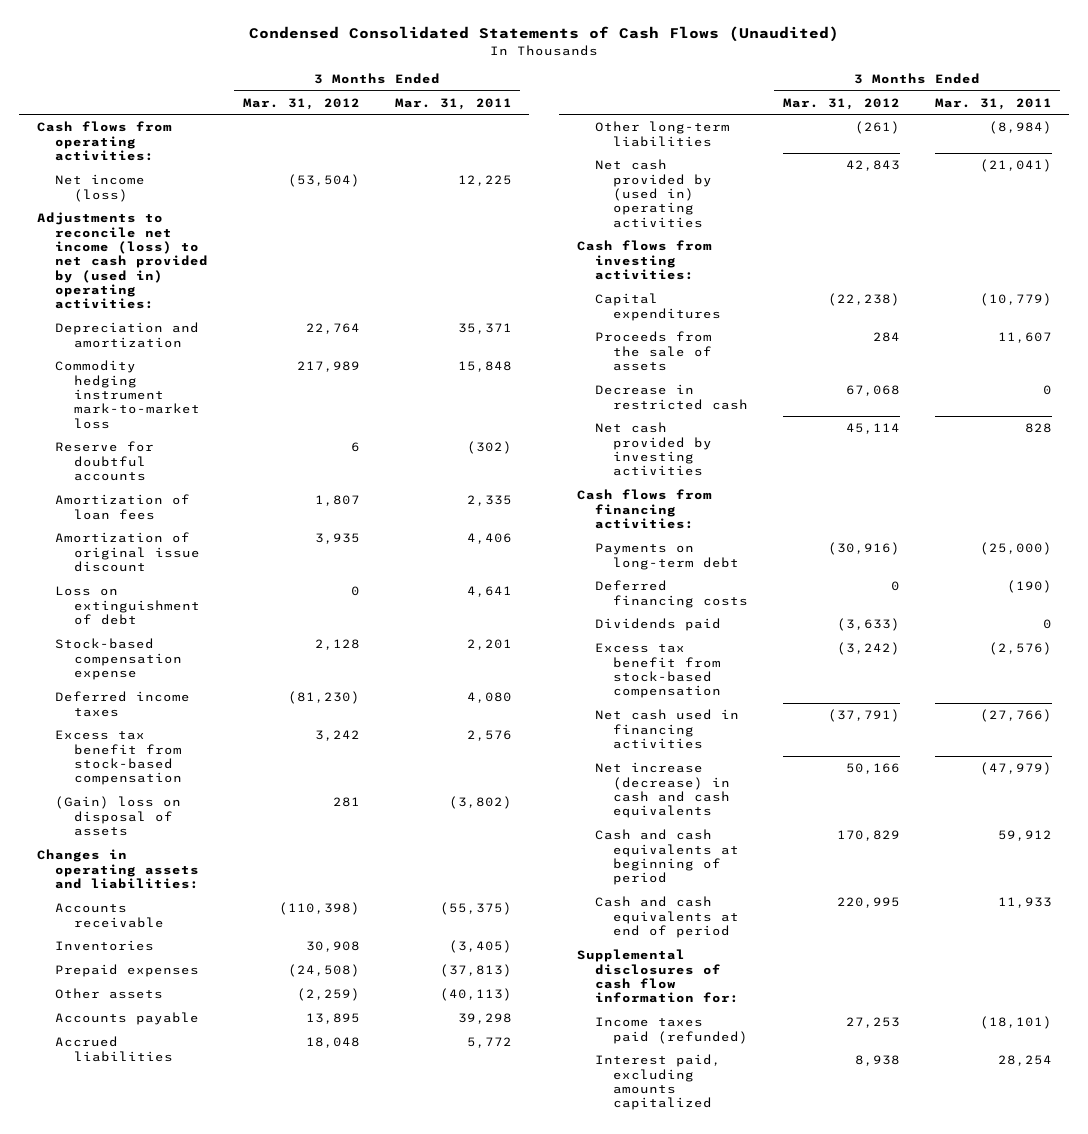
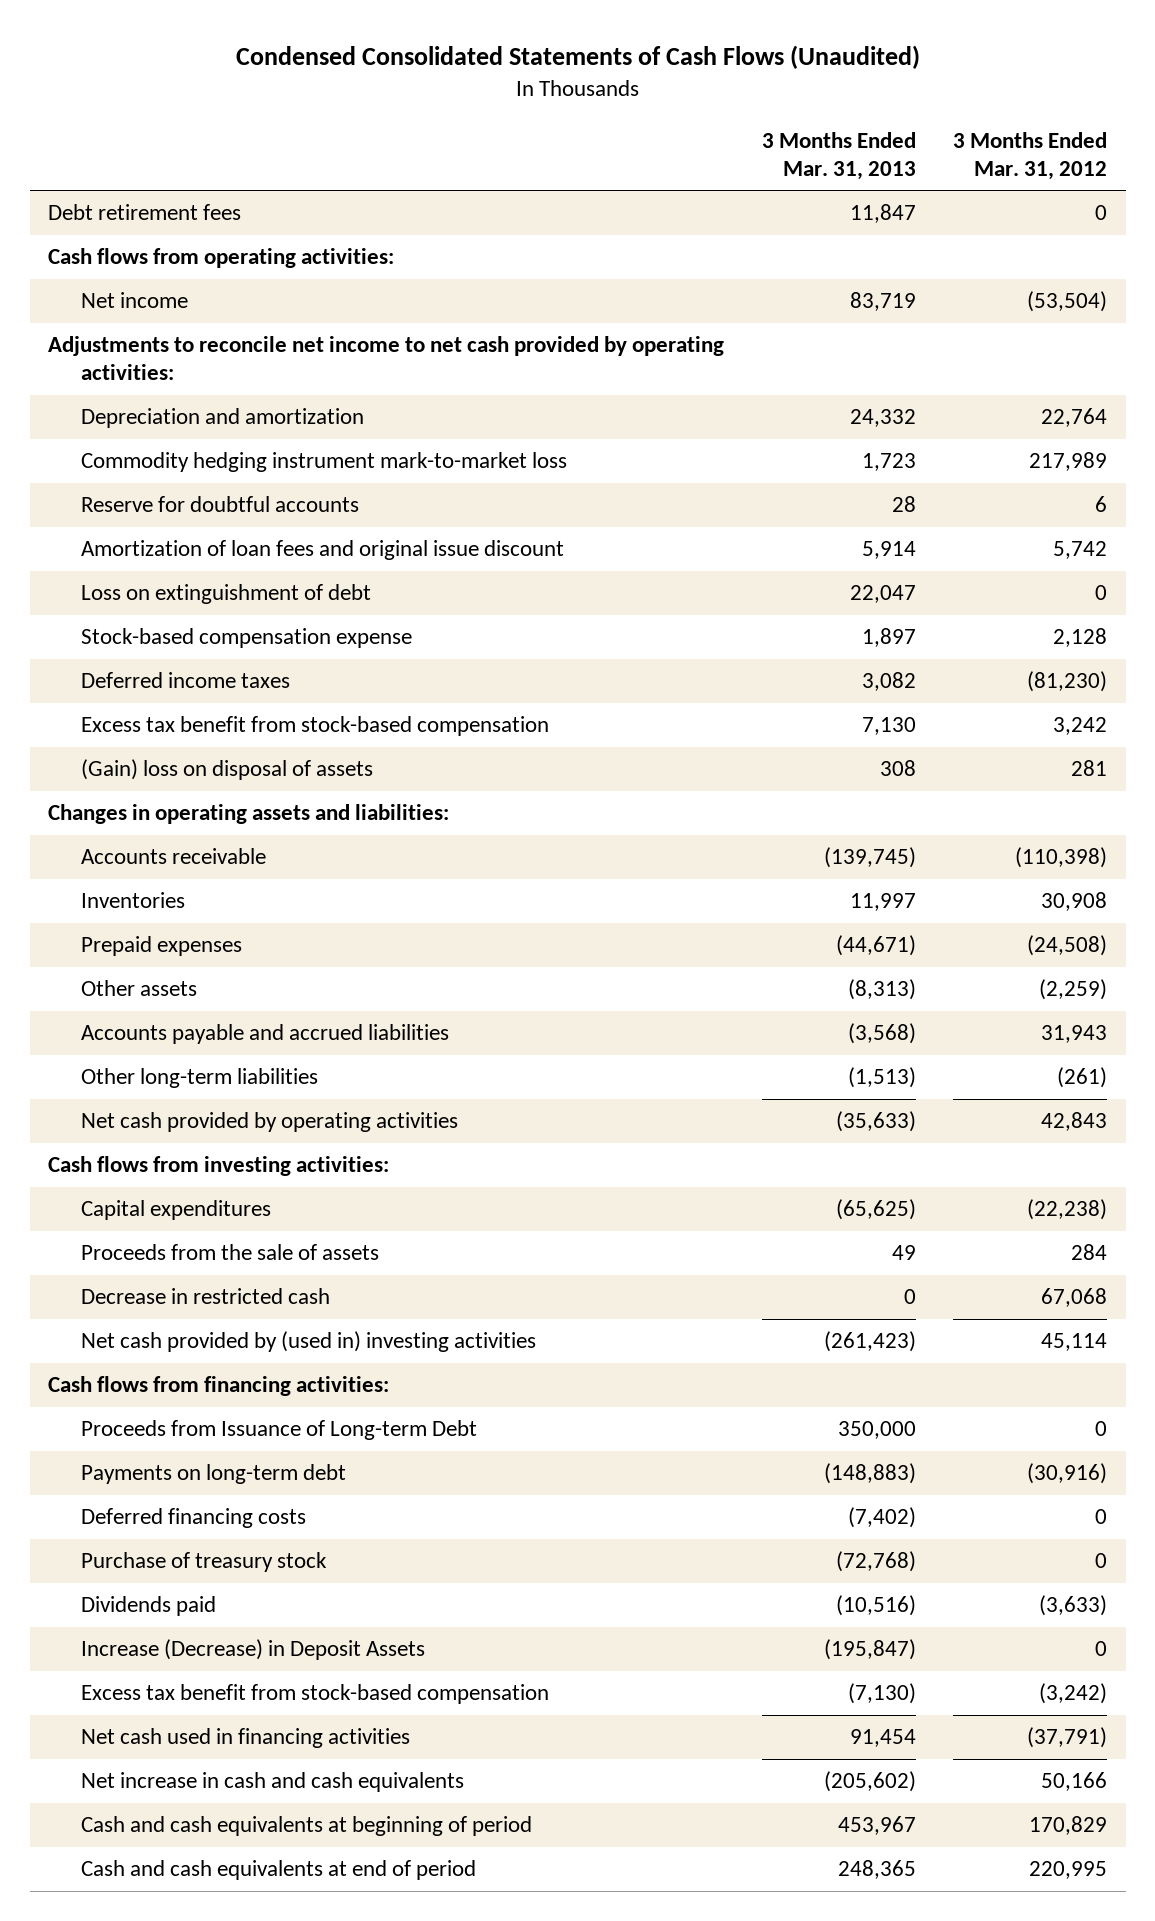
- | 3 Months Ended Mar. 31, 2012 | 3 Months Ended Mar. 31, 2011
+ | 3 Months Ended Mar. 31, 2013 | 3 Months Ended Mar. 31, 2012
+ Debt retirement fees | 11,847 | 0
- Net income (loss) | (53,504) | 12,225
- Adjustments to reconcile net income (loss) to net cash provided by (used in) operating activities:
+ Net income | 83,719 | (53,504)
+ Adjustments to reconcile net income to net cash provided by operating activities:
- Amortization of loan fees | 1,807 | 2,335
- Amortization of original issue discount | 3,935 | 4,406
+ Amortization of loan fees and original issue discount | 5,914 | 5,742
- Accounts payable | 13,895 | 39,298
- Accrued liabilities | 18,048 | 5,772
+ Accounts payable and accrued liabilities | (3,568) | 31,943
- Net cash provided by (used in) operating activities | 42,843 | (21,041)
+ Net cash provided by operating activities | (35,633) | 42,843
- Net cash provided by investing activities | 45,114 | 828
+ Net cash provided by (used in) investing activities | (261,423) | 45,114
+ Proceeds from Issuance of Long-term Debt | 350,000 | 0
+ Purchase of treasury stock | (72,768) | 0
+ Increase (Decrease) in Deposit Assets | (195,847) | 0
- Net increase (decrease) in cash and cash equivalents | 50,166 | (47,979)
+ Net increase in cash and cash equivalents | (205,602) | 50,166
- Supplemental disclosures of cash flow information for:
- Income taxes paid (refunded) | 27,253 | (18,101)
- Interest paid, excluding amounts capitalized | 8,938 | 28,254

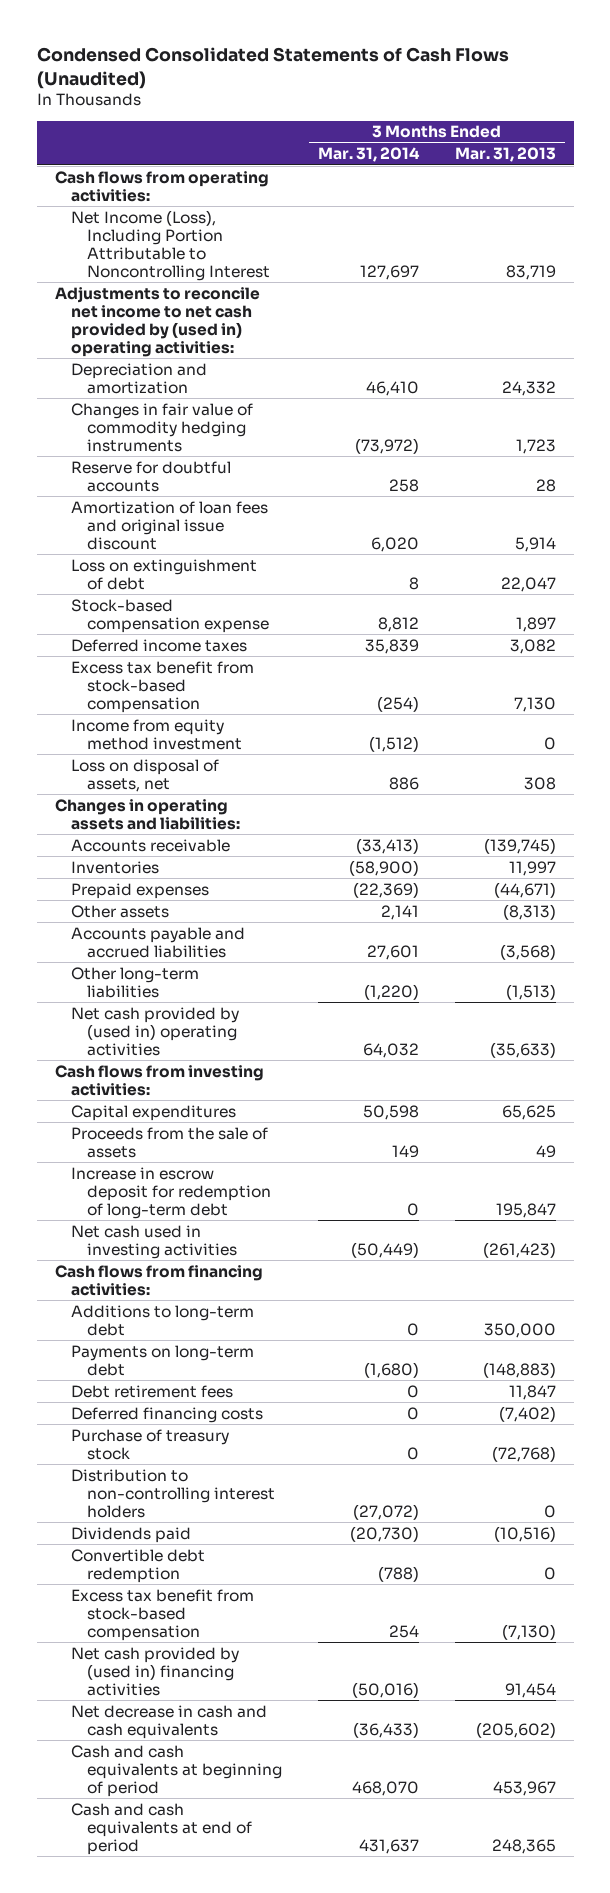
- | 3 Months Ended Mar. 31, 2013 | 3 Months Ended Mar. 31, 2012
+ | 3 Months Ended Mar. 31, 2014 | 3 Months Ended Mar. 31, 2013
- Net income | 83,719 | (53,504)
- Adjustments to reconcile net income to net cash provided by operating activities:
+ Net Income (Loss), Including Portion Attributable to Noncontrolling Interest | 127,697 | 83,719
+ Adjustments to reconcile net income to net cash provided by (used in) operating activities:
- Commodity hedging instrument mark-to-market loss | 1,723 | 217,989
+ Changes in fair value of commodity hedging instruments | (73,972) | 1,723
- (Gain) loss on disposal of assets | 308 | 281
+ Income from equity method investment | (1,512) | 0
+ Loss on disposal of assets, net | 886 | 308
- Net cash provided by operating activities | (35,633) | 42,843
+ Net cash provided by (used in) operating activities | 64,032 | (35,633)
- Capital expenditures | (65,625) | (22,238)
+ Capital expenditures | 50,598 | 65,625
- Decrease in restricted cash | 0 | 67,068
- Net cash provided by (used in) investing activities | (261,423) | 45,114
+ Increase in escrow deposit for redemption of long-term debt | 0 | 195,847
+ Net cash used in investing activities | (50,449) | (261,423)
- Proceeds from Issuance of Long-term Debt | 350,000 | 0
+ Additions to long-term debt | 0 | 350,000
moved down: Debt retirement fees | 0 | 11,847
+ Distribution to non-controlling interest holders | (27,072) | 0
- Increase (Decrease) in Deposit Assets | (195,847) | 0
+ Convertible debt redemption | (788) | 0
- Net cash used in financing activities | 91,454 | (37,791)
- Net increase in cash and cash equivalents | (205,602) | 50,166
+ Net cash provided by (used in) financing activities | (50,016) | 91,454
+ Net decrease in cash and cash equivalents | (36,433) | (205,602)

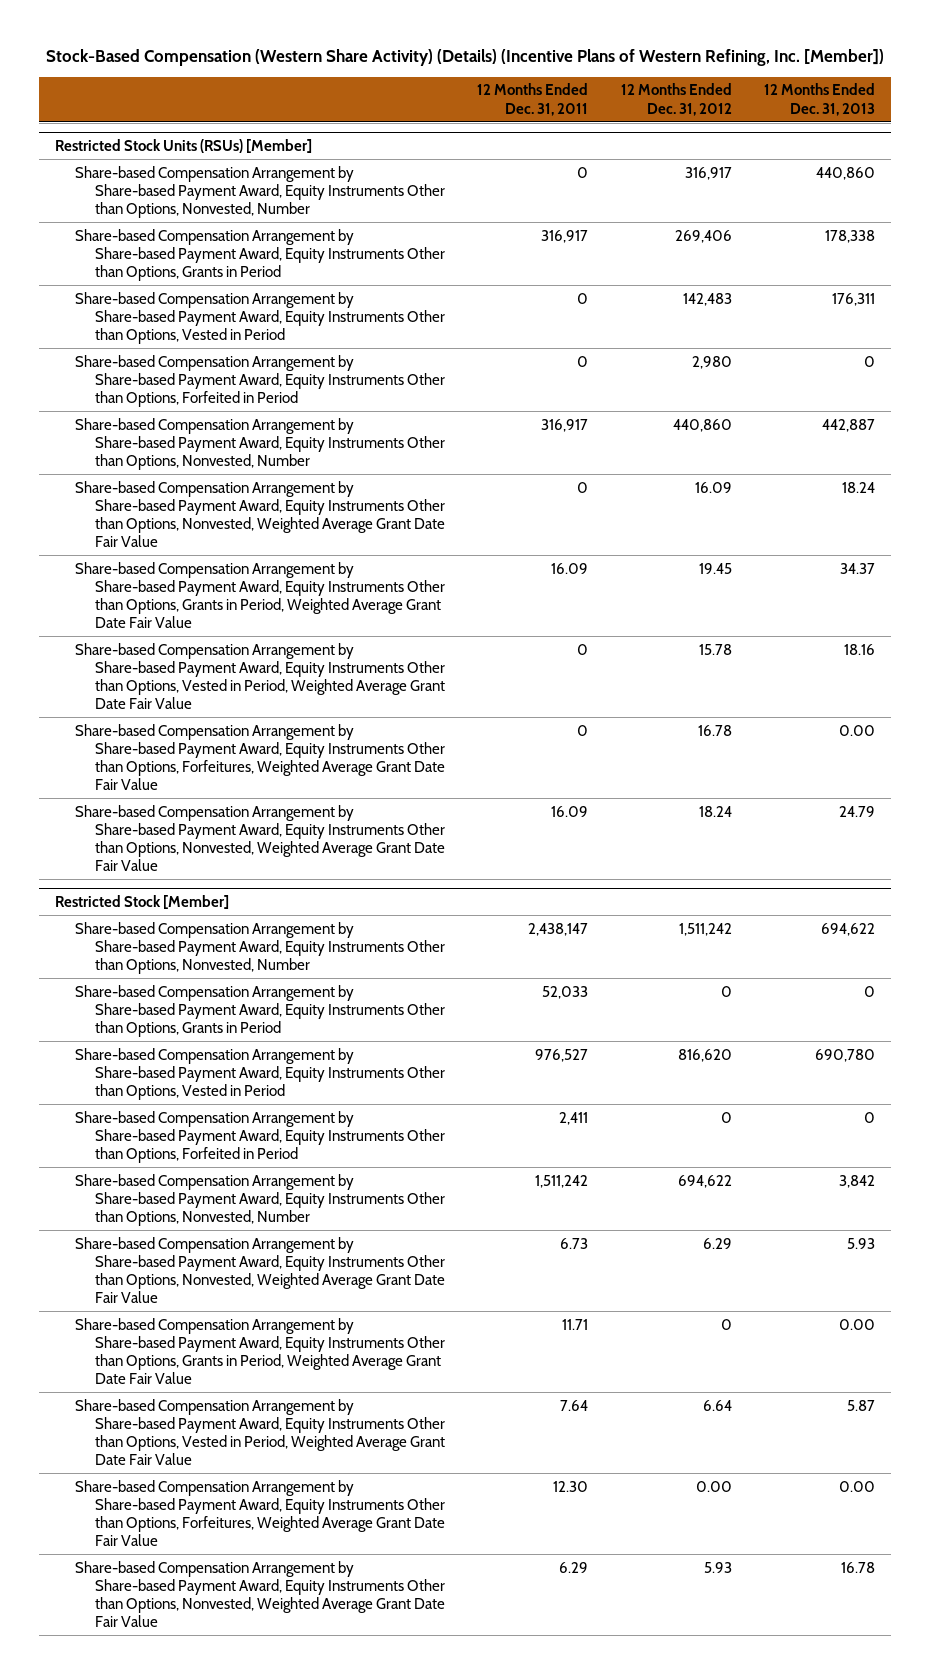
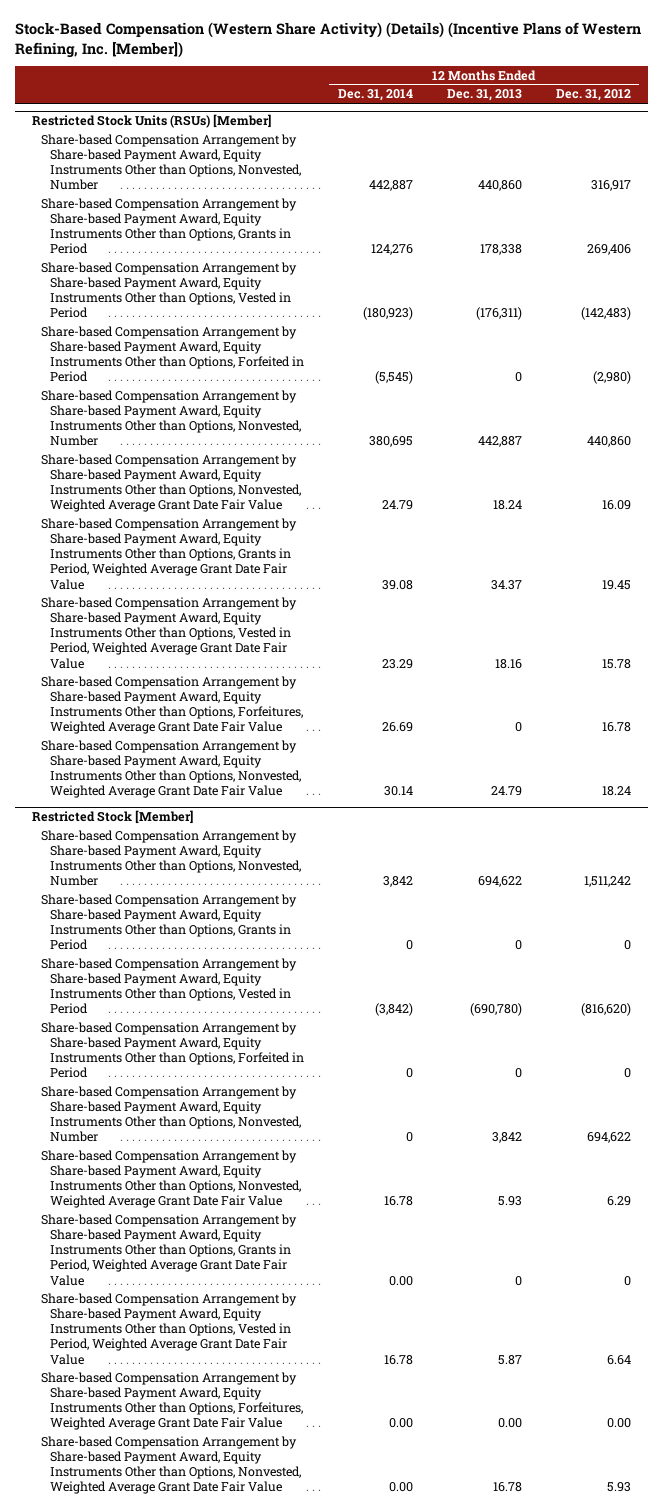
- | 12 Months Ended Dec. 31, 2011 | 12 Months Ended Dec. 31, 2012 | 12 Months Ended Dec. 31, 2013
+ | 12 Months Ended Dec. 31, 2014 | 12 Months Ended Dec. 31, 2013 | 12 Months Ended Dec. 31, 2012
@ Restricted Stock Units (RSUs) [Member]
- Share-based Compensation Arrangement by Share-based Payment Award, Equity Instruments Other than Options, Vested in Period | 0 | 142,483 | 176,311
- Share-based Compensation Arrangement by Share-based Payment Award, Equity Instruments Other than Options, Forfeited in Period | 0 | 2,980 | 0
+ Share-based Compensation Arrangement by Share-based Payment Award, Equity Instruments Other than Options, Vested in Period | (180,923) | (176,311) | (142,483)
+ Share-based Compensation Arrangement by Share-based Payment Award, Equity Instruments Other than Options, Forfeited in Period | (5,545) | 0 | (2,980)
- Share-based Compensation Arrangement by Share-based Payment Award, Equity Instruments Other than Options, Forfeitures, Weighted Average Grant Date Fair Value | 0 | 16.78 | 0.00
+ Share-based Compensation Arrangement by Share-based Payment Award, Equity Instruments Other than Options, Forfeitures, Weighted Average Grant Date Fair Value | 26.69 | 0 | 16.78
@ Restricted Stock [Member]
- Share-based Compensation Arrangement by Share-based Payment Award, Equity Instruments Other than Options, Vested in Period | 976,527 | 816,620 | 690,780
+ Share-based Compensation Arrangement by Share-based Payment Award, Equity Instruments Other than Options, Vested in Period | (3,842) | (690,780) | (816,620)
- Share-based Compensation Arrangement by Share-based Payment Award, Equity Instruments Other than Options, Grants in Period, Weighted Average Grant Date Fair Value | 11.71 | 0 | 0.00
+ Share-based Compensation Arrangement by Share-based Payment Award, Equity Instruments Other than Options, Grants in Period, Weighted Average Grant Date Fair Value | 0.00 | 0 | 0

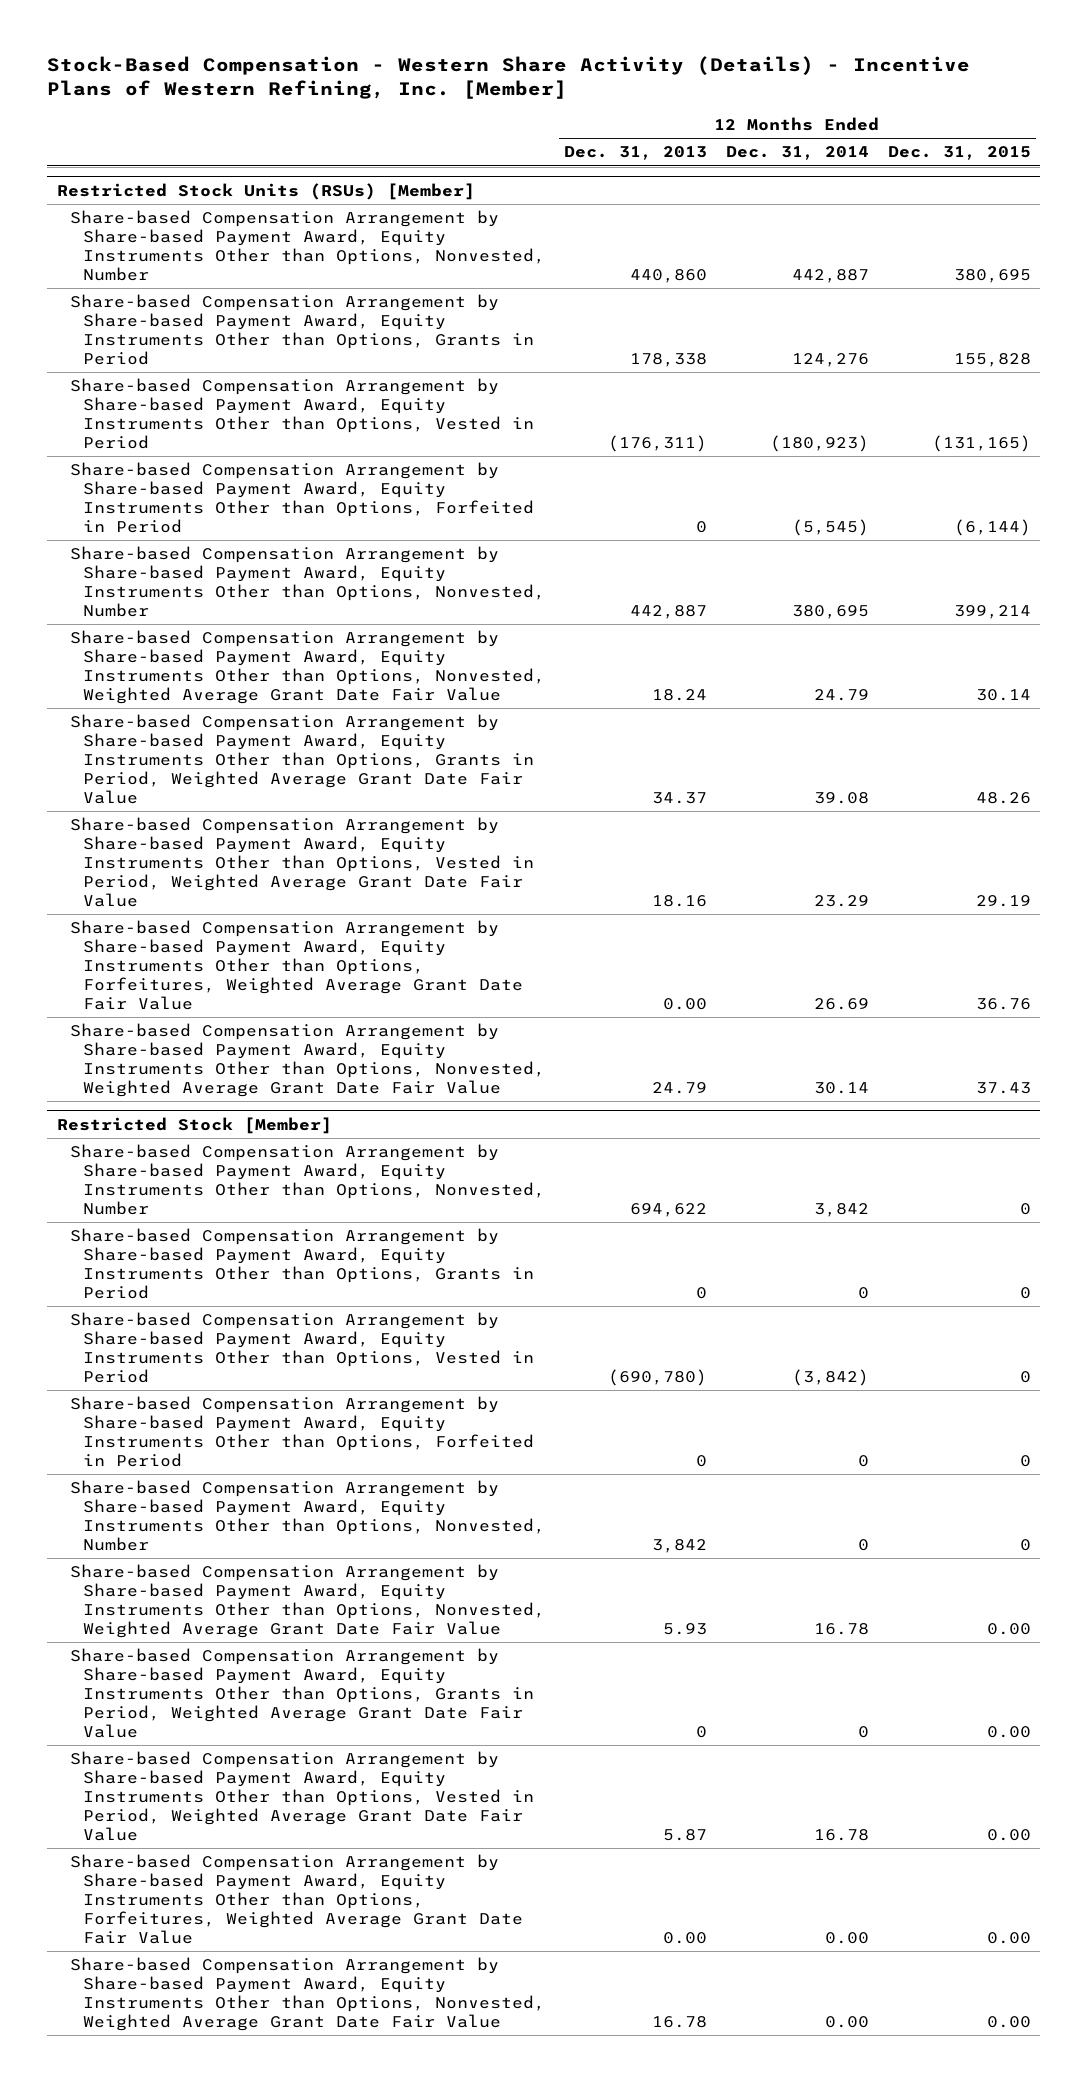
- Stock-Based Compensation (Western Share Activity) (Details) (Incentive Plans of Western Refining, Inc. [Member])
+ Stock-Based Compensation - Western Share Activity (Details) - Incentive Plans of Western Refining, Inc. [Member]
- | 12 Months Ended Dec. 31, 2014 | 12 Months Ended Dec. 31, 2013 | 12 Months Ended Dec. 31, 2012
+ | 12 Months Ended Dec. 31, 2013 | 12 Months Ended Dec. 31, 2014 | 12 Months Ended Dec. 31, 2015
@ Restricted Stock Units (RSUs) [Member]
- Share-based Compensation Arrangement by Share-based Payment Award, Equity Instruments Other than Options, Forfeitures, Weighted Average Grant Date Fair Value | 26.69 | 0 | 16.78
+ Share-based Compensation Arrangement by Share-based Payment Award, Equity Instruments Other than Options, Forfeitures, Weighted Average Grant Date Fair Value | 0.00 | 26.69 | 36.76
@ Restricted Stock [Member]
- Share-based Compensation Arrangement by Share-based Payment Award, Equity Instruments Other than Options, Grants in Period, Weighted Average Grant Date Fair Value | 0.00 | 0 | 0
+ Share-based Compensation Arrangement by Share-based Payment Award, Equity Instruments Other than Options, Grants in Period, Weighted Average Grant Date Fair Value | 0 | 0 | 0.00

